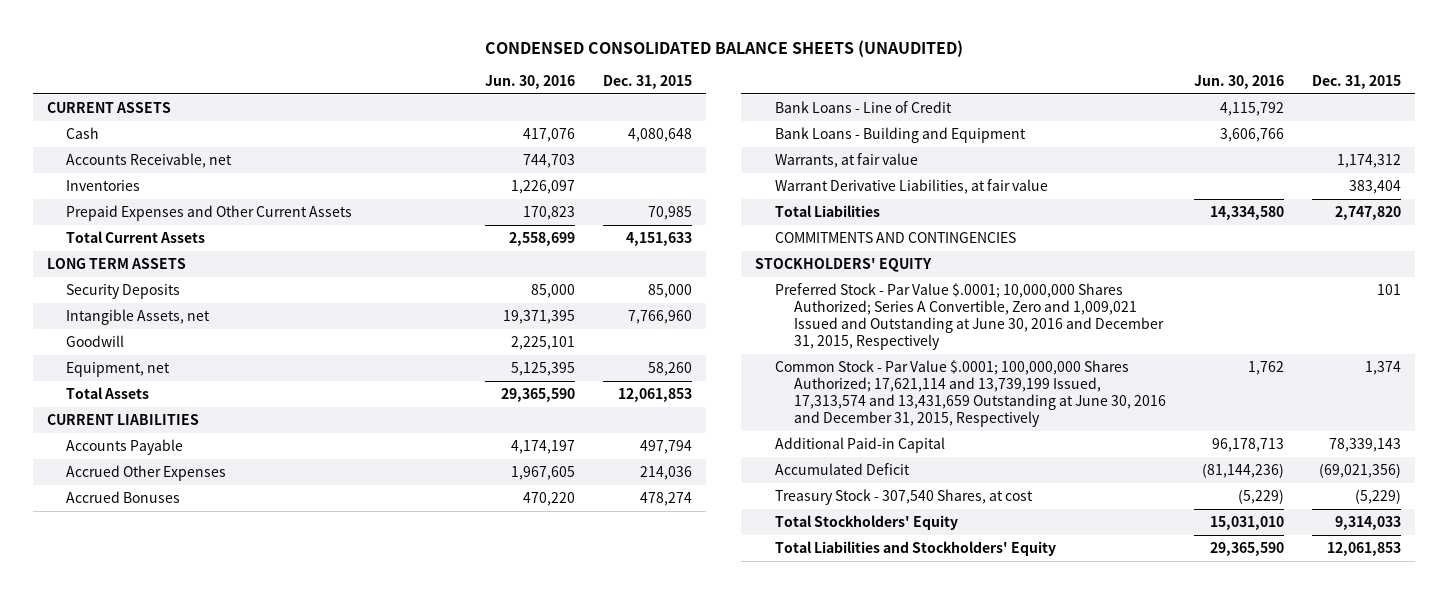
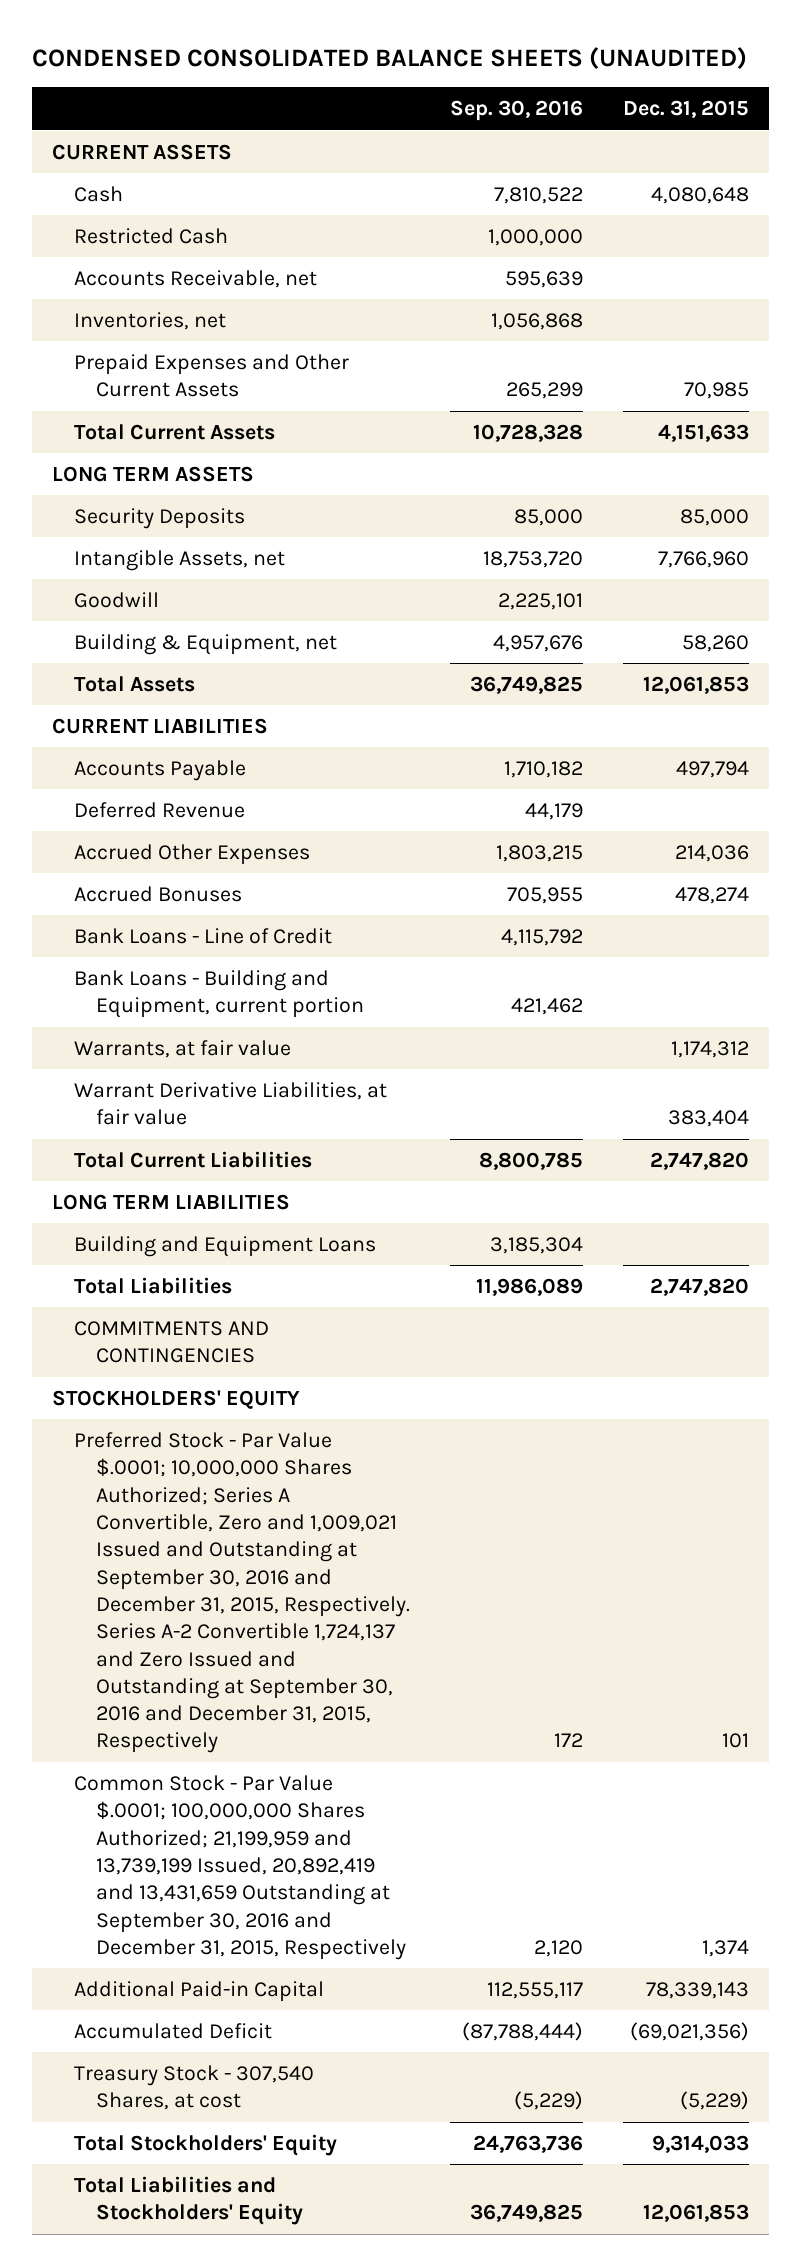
- | Jun. 30, 2016 | Dec. 31, 2015
+ | Sep. 30, 2016 | Dec. 31, 2015
+ Restricted Cash | 1,000,000 |
- Inventories | 1,226,097 |
+ Inventories, net | 1,056,868 |
- Equipment, net | 5,125,395 | 58,260
+ Building & Equipment, net | 4,957,676 | 58,260
+ Deferred Revenue | 44,179 |
- Bank Loans - Building and Equipment | 3,606,766 |
+ Bank Loans - Building and Equipment, current portion | 421,462 |
+ Total Current Liabilities | 8,800,785 | 2,747,820
+ LONG TERM LIABILITIES
+ Building and Equipment Loans | 3,185,304 |
- Preferred Stock - Par Value $.0001; 10,000,000 Shares Authorized; Series A Convertible, Zero and 1,009,021 Issued and Outstanding at June 30, 2016 and December 31, 2015, Respectively | | 101
- Common Stock - Par Value $.0001; 100,000,000 Shares Authorized; 17,621,114 and 13,739,199 Issued, 17,313,574 and 13,431,659 Outstanding at June 30, 2016 and December 31, 2015, Respectively | 1,762 | 1,374
+ Preferred Stock - Par Value $.0001; 10,000,000 Shares Authorized; Series A Convertible, Zero and 1,009,021 Issued and Outstanding at September 30, 2016 and December 31, 2015, Respectively. Series A-2 Convertible 1,724,137 and Zero Issued and Outstanding at September 30, 2016 and December 31, 2015, Respectively | 172 | 101
+ Common Stock - Par Value $.0001; 100,000,000 Shares Authorized; 21,199,959 and 13,739,199 Issued, 20,892,419 and 13,431,659 Outstanding at September 30, 2016 and December 31, 2015, Respectively | 2,120 | 1,374

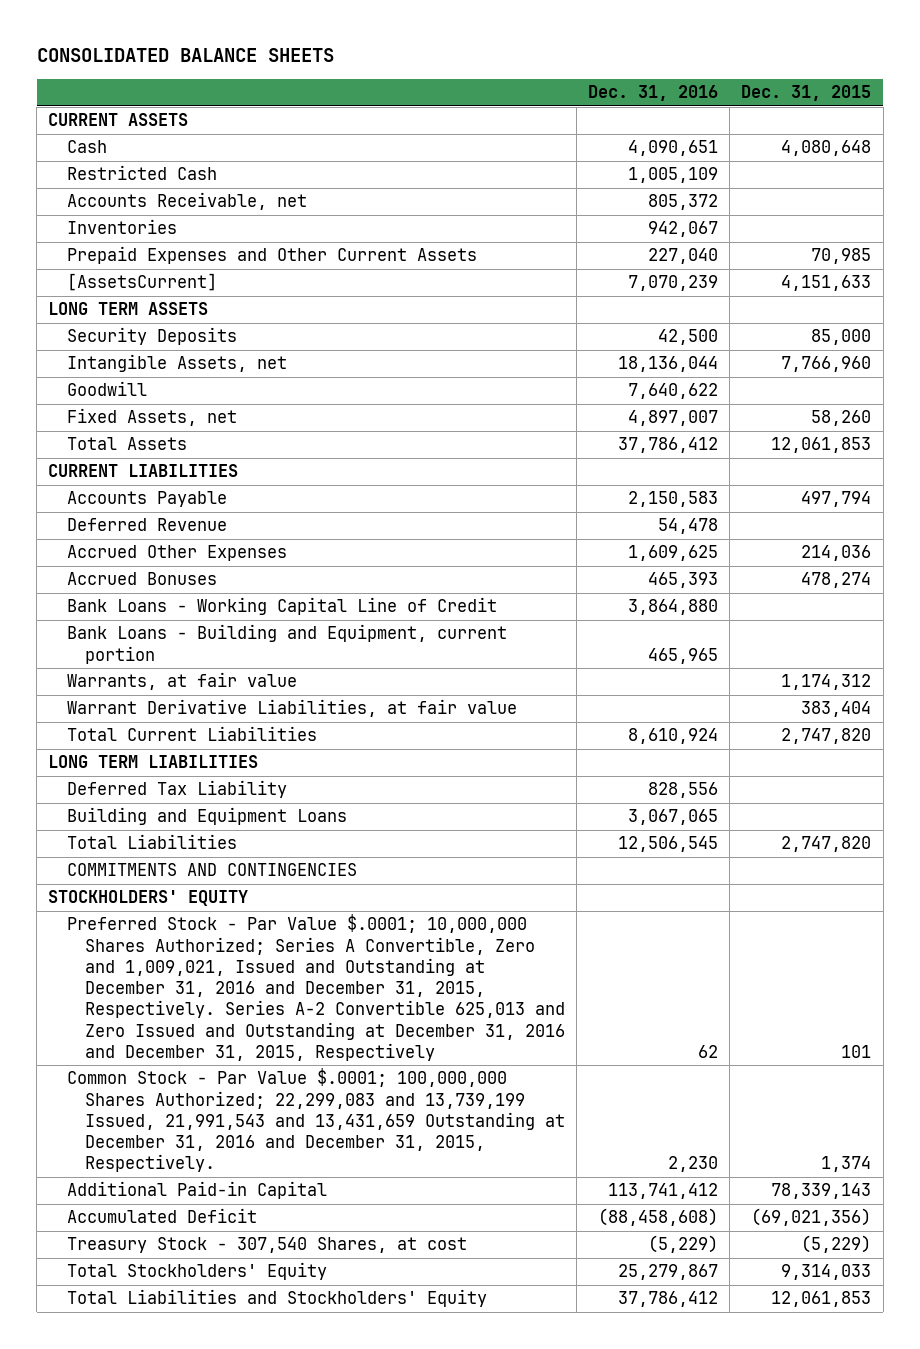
- CONDENSED CONSOLIDATED BALANCE SHEETS (UNAUDITED)
+ CONSOLIDATED BALANCE SHEETS
- | Sep. 30, 2016 | Dec. 31, 2015
+ | Dec. 31, 2016 | Dec. 31, 2015
- Inventories, net | 1,056,868 |
+ Inventories | 942,067 |
- Total Current Assets | 10,728,328 | 4,151,633
+ [AssetsCurrent] | 7,070,239 | 4,151,633
- Building & Equipment, net | 4,957,676 | 58,260
+ Fixed Assets, net | 4,897,007 | 58,260
- Bank Loans - Line of Credit | 4,115,792 |
+ Bank Loans - Working Capital Line of Credit | 3,864,880 |
+ Deferred Tax Liability | 828,556 |
- Preferred Stock - Par Value $.0001; 10,000,000 Shares Authorized; Series A Convertible, Zero and 1,009,021 Issued and Outstanding at September 30, 2016 and December 31, 2015, Respectively. Series A-2 Convertible 1,724,137 and Zero Issued and Outstanding at September 30, 2016 and December 31, 2015, Respectively | 172 | 101
- Common Stock - Par Value $.0001; 100,000,000 Shares Authorized; 21,199,959 and 13,739,199 Issued, 20,892,419 and 13,431,659 Outstanding at September 30, 2016 and December 31, 2015, Respectively | 2,120 | 1,374
+ Preferred Stock - Par Value $.0001; 10,000,000 Shares Authorized; Series A Convertible, Zero and 1,009,021, Issued and Outstanding at December 31, 2016 and December 31, 2015, Respectively. Series A-2 Convertible 625,013 and Zero Issued and Outstanding at December 31, 2016 and December 31, 2015, Respectively | 62 | 101
+ Common Stock - Par Value $.0001; 100,000,000 Shares Authorized; 22,299,083 and 13,739,199 Issued, 21,991,543 and 13,431,659 Outstanding at December 31, 2016 and December 31, 2015, Respectively. | 2,230 | 1,374

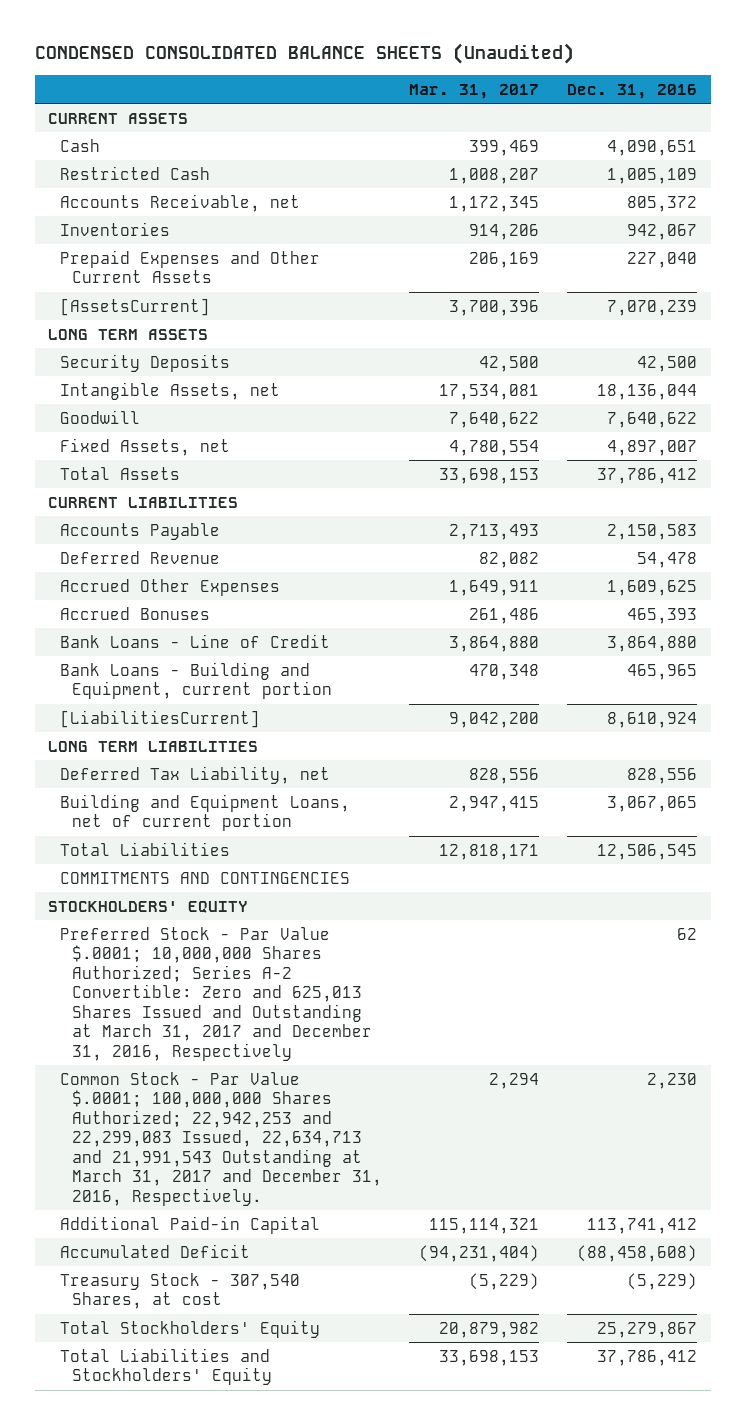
- CONSOLIDATED BALANCE SHEETS
+ CONDENSED CONSOLIDATED BALANCE SHEETS (Unaudited)
- | Dec. 31, 2016 | Dec. 31, 2015
+ | Mar. 31, 2017 | Dec. 31, 2016
- Bank Loans - Working Capital Line of Credit | 3,864,880 |
+ Bank Loans - Line of Credit | 3,864,880 | 3,864,880
- Warrants, at fair value | | 1,174,312
- Warrant Derivative Liabilities, at fair value | | 383,404
- Total Current Liabilities | 8,610,924 | 2,747,820
+ [LiabilitiesCurrent] | 9,042,200 | 8,610,924
- Deferred Tax Liability | 828,556 |
- Building and Equipment Loans | 3,067,065 |
+ Deferred Tax Liability, net | 828,556 | 828,556
+ Building and Equipment Loans, net of current portion | 2,947,415 | 3,067,065
- Preferred Stock - Par Value $.0001; 10,000,000 Shares Authorized; Series A Convertible, Zero and 1,009,021, Issued and Outstanding at December 31, 2016 and December 31, 2015, Respectively. Series A-2 Convertible 625,013 and Zero Issued and Outstanding at December 31, 2016 and December 31, 2015, Respectively | 62 | 101
- Common Stock - Par Value $.0001; 100,000,000 Shares Authorized; 22,299,083 and 13,739,199 Issued, 21,991,543 and 13,431,659 Outstanding at December 31, 2016 and December 31, 2015, Respectively. | 2,230 | 1,374
+ Preferred Stock - Par Value $.0001; 10,000,000 Shares Authorized; Series A-2 Convertible: Zero and 625,013 Shares Issued and Outstanding at March 31, 2017 and December 31, 2016, Respectively | | 62
+ Common Stock - Par Value $.0001; 100,000,000 Shares Authorized; 22,942,253 and 22,299,083 Issued, 22,634,713 and 21,991,543 Outstanding at March 31, 2017 and December 31, 2016, Respectively. | 2,294 | 2,230

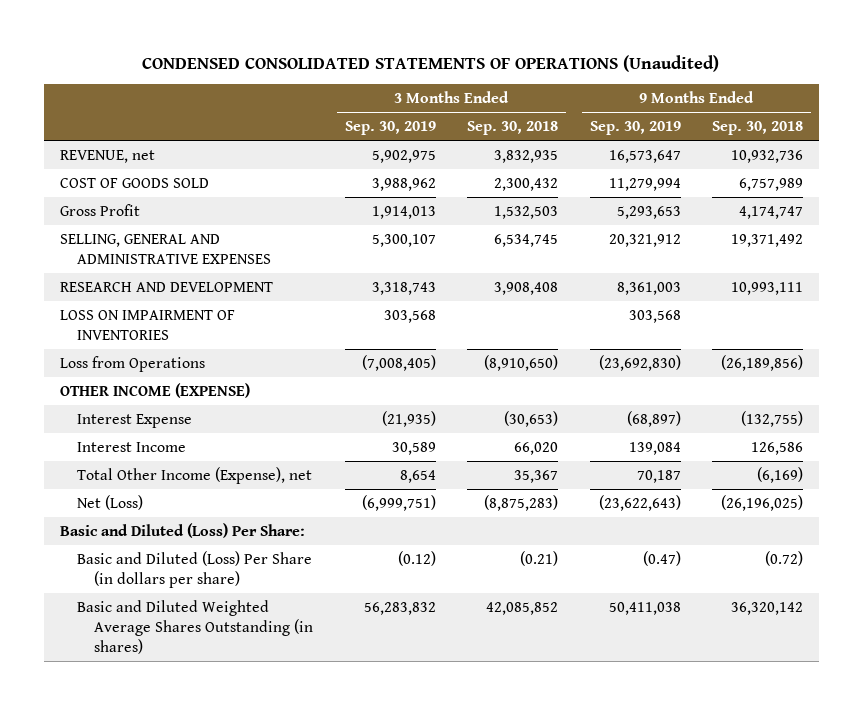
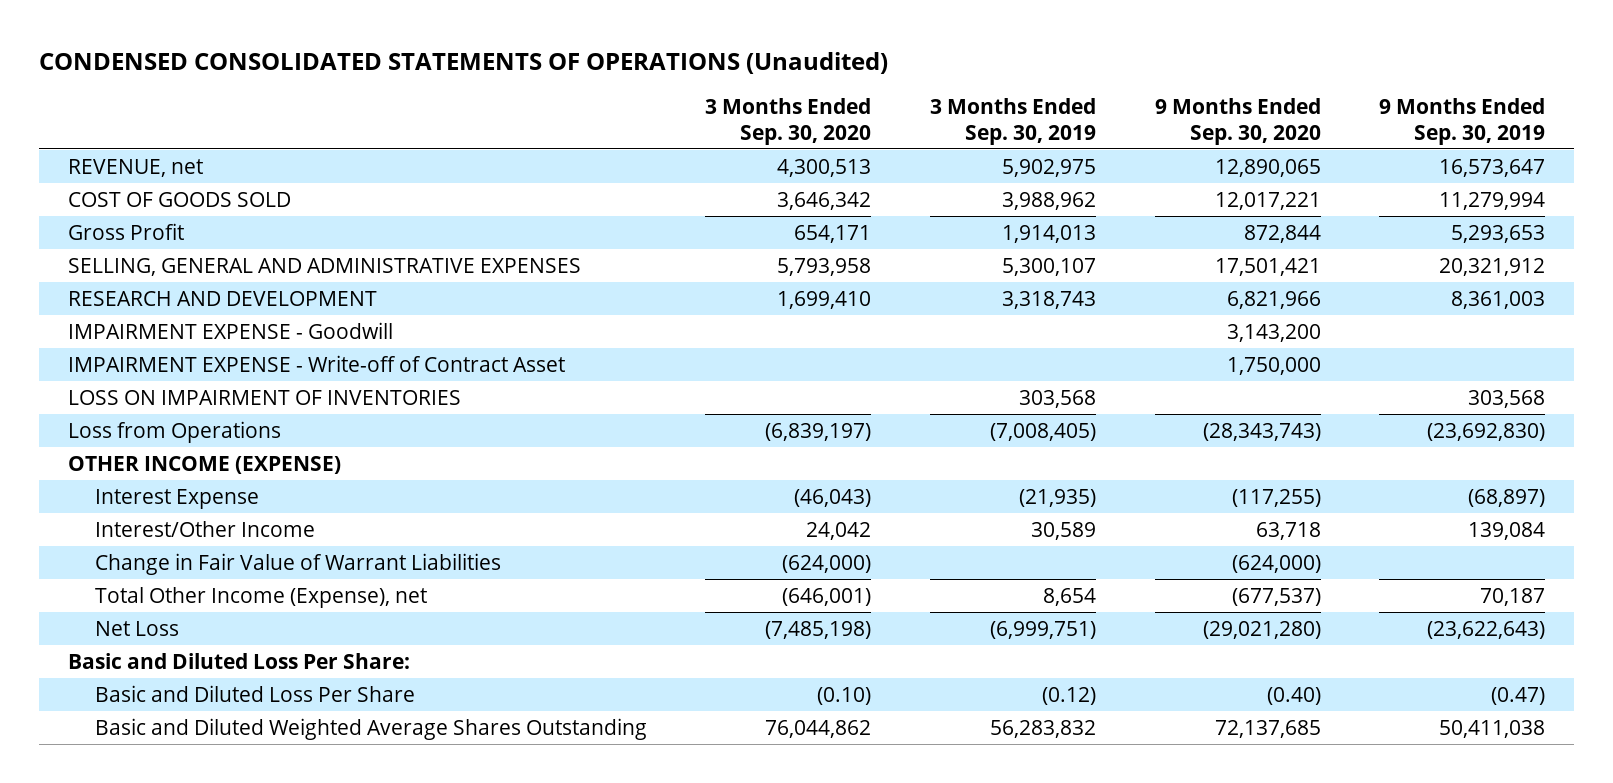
- | 3 Months Ended Sep. 30, 2019 | 3 Months Ended Sep. 30, 2018 | 9 Months Ended Sep. 30, 2019 | 9 Months Ended Sep. 30, 2018
+ | 3 Months Ended Sep. 30, 2020 | 3 Months Ended Sep. 30, 2019 | 9 Months Ended Sep. 30, 2020 | 9 Months Ended Sep. 30, 2019
+ IMPAIRMENT EXPENSE - Goodwill | | | 3,143,200 |
+ IMPAIRMENT EXPENSE - Write-off of Contract Asset | | | 1,750,000 |
- Interest Income | 30,589 | 66,020 | 139,084 | 126,586
+ Interest/Other Income | 24,042 | 30,589 | 63,718 | 139,084
+ Change in Fair Value of Warrant Liabilities | (624,000) | | (624,000) |
- Net (Loss) | (6,999,751) | (8,875,283) | (23,622,643) | (26,196,025)
- Basic and Diluted (Loss) Per Share:
- Basic and Diluted (Loss) Per Share (in dollars per share) | (0.12) | (0.21) | (0.47) | (0.72)
- Basic and Diluted Weighted Average Shares Outstanding (in shares) | 56,283,832 | 42,085,852 | 50,411,038 | 36,320,142
+ Net Loss | (7,485,198) | (6,999,751) | (29,021,280) | (23,622,643)
+ Basic and Diluted Loss Per Share:
+ Basic and Diluted Loss Per Share | (0.10) | (0.12) | (0.40) | (0.47)
+ Basic and Diluted Weighted Average Shares Outstanding | 76,044,862 | 56,283,832 | 72,137,685 | 50,411,038

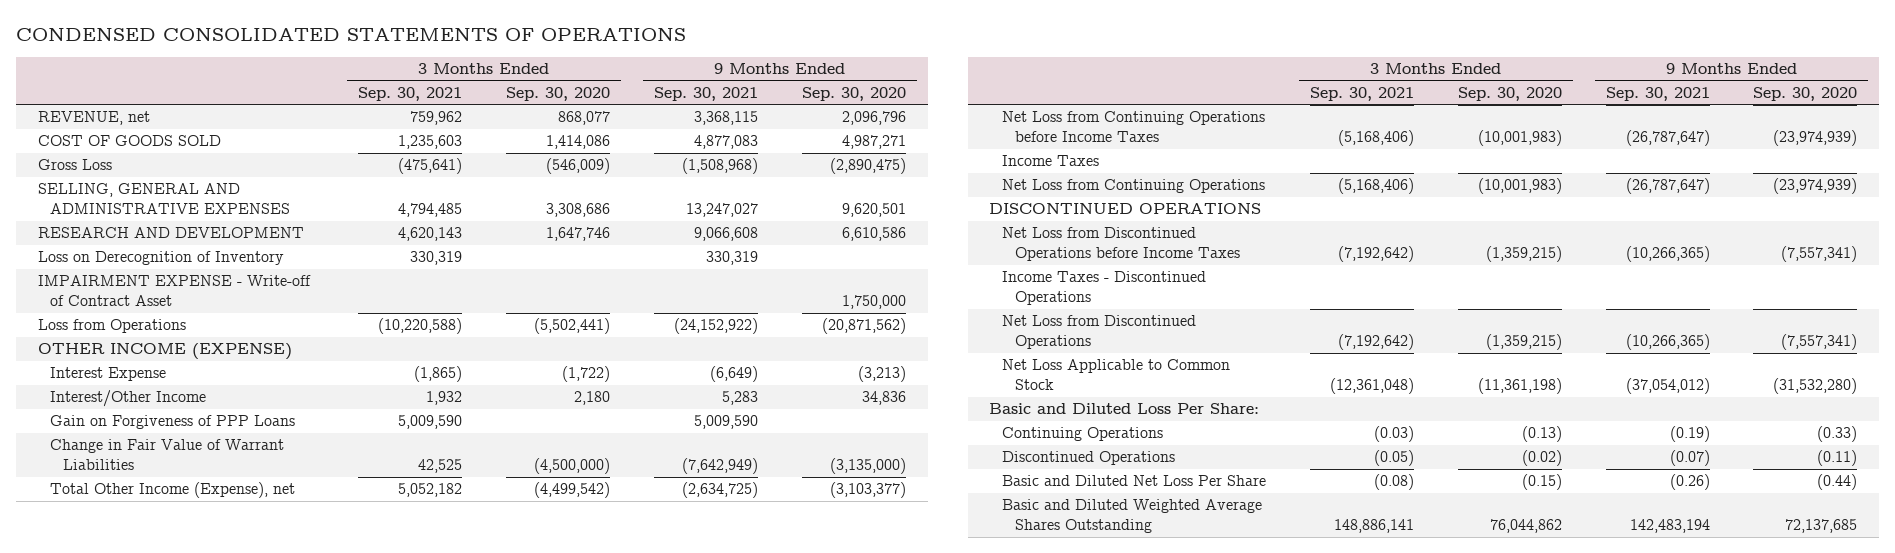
- CONDENSED CONSOLIDATED STATEMENTS OF OPERATIONS (Unaudited)
+ CONDENSED CONSOLIDATED STATEMENTS OF OPERATIONS
- | 3 Months Ended Sep. 30, 2020 | 3 Months Ended Sep. 30, 2019 | 9 Months Ended Sep. 30, 2020 | 9 Months Ended Sep. 30, 2019
+ | 3 Months Ended Sep. 30, 2021 | 3 Months Ended Sep. 30, 2020 | 9 Months Ended Sep. 30, 2021 | 9 Months Ended Sep. 30, 2020
- REVENUE, net | 4,300,513 | 5,902,975 | 12,890,065 | 16,573,647
- COST OF GOODS SOLD | 3,646,342 | 3,988,962 | 12,017,221 | 11,279,994
- Gross Profit | 654,171 | 1,914,013 | 872,844 | 5,293,653
- SELLING, GENERAL AND ADMINISTRATIVE EXPENSES | 5,793,958 | 5,300,107 | 17,501,421 | 20,321,912
- RESEARCH AND DEVELOPMENT | 1,699,410 | 3,318,743 | 6,821,966 | 8,361,003
- IMPAIRMENT EXPENSE - Goodwill | | | 3,143,200 |
+ REVENUE, net | 759,962 | 868,077 | 3,368,115 | 2,096,796
+ COST OF GOODS SOLD | 1,235,603 | 1,414,086 | 4,877,083 | 4,987,271
+ Gross Loss | (475,641) | (546,009) | (1,508,968) | (2,890,475)
+ SELLING, GENERAL AND ADMINISTRATIVE EXPENSES | 4,794,485 | 3,308,686 | 13,247,027 | 9,620,501
+ RESEARCH AND DEVELOPMENT | 4,620,143 | 1,647,746 | 9,066,608 | 6,610,586
+ Loss on Derecognition of Inventory | 330,319 | | 330,319 |
- LOSS ON IMPAIRMENT OF INVENTORIES | | 303,568 | | 303,568
- Loss from Operations | (6,839,197) | (7,008,405) | (28,343,743) | (23,692,830)
+ Loss from Operations | (10,220,588) | (5,502,441) | (24,152,922) | (20,871,562)
- Interest Expense | (46,043) | (21,935) | (117,255) | (68,897)
- Interest/Other Income | 24,042 | 30,589 | 63,718 | 139,084
- Change in Fair Value of Warrant Liabilities | (624,000) | | (624,000) |
- Total Other Income (Expense), net | (646,001) | 8,654 | (677,537) | 70,187
- Net Loss | (7,485,198) | (6,999,751) | (29,021,280) | (23,622,643)
+ Interest Expense | (1,865) | (1,722) | (6,649) | (3,213)
+ Interest/Other Income | 1,932 | 2,180 | 5,283 | 34,836
+ Gain on Forgiveness of PPP Loans | 5,009,590 | | 5,009,590 |
+ Change in Fair Value of Warrant Liabilities | 42,525 | (4,500,000) | (7,642,949) | (3,135,000)
+ Total Other Income (Expense), net | 5,052,182 | (4,499,542) | (2,634,725) | (3,103,377)
+ Net Loss from Continuing Operations before Income Taxes | (5,168,406) | (10,001,983) | (26,787,647) | (23,974,939)
+ Income Taxes
+ Net Loss from Continuing Operations | (5,168,406) | (10,001,983) | (26,787,647) | (23,974,939)
+ DISCONTINUED OPERATIONS
+ Net Loss from Discontinued Operations before Income Taxes | (7,192,642) | (1,359,215) | (10,266,365) | (7,557,341)
+ Income Taxes - Discontinued Operations
+ Net Loss from Discontinued Operations | (7,192,642) | (1,359,215) | (10,266,365) | (7,557,341)
+ Net Loss Applicable to Common Stock | (12,361,048) | (11,361,198) | (37,054,012) | (31,532,280)
- Basic and Diluted Loss Per Share | (0.10) | (0.12) | (0.40) | (0.47)
+ Continuing Operations | (0.03) | (0.13) | (0.19) | (0.33)
+ Discontinued Operations | (0.05) | (0.02) | (0.07) | (0.11)
+ Basic and Diluted Net Loss Per Share | (0.08) | (0.15) | (0.26) | (0.44)

